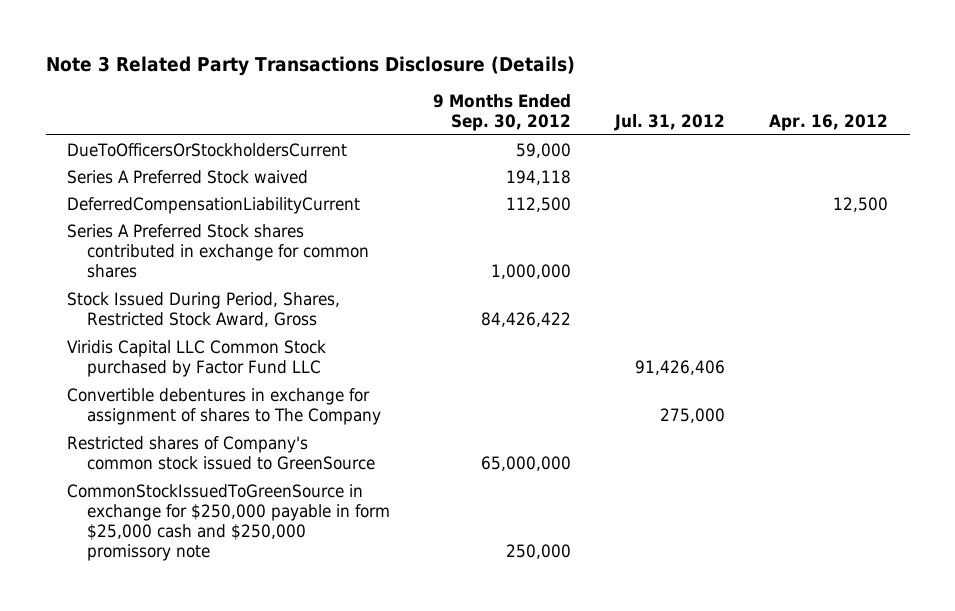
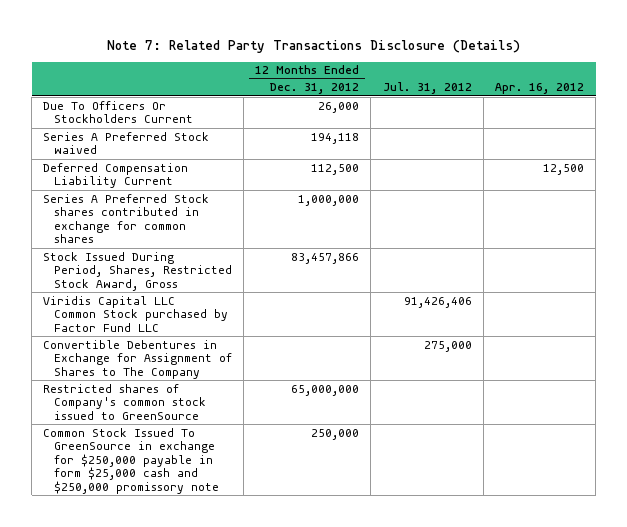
- Note 3 Related Party Transactions Disclosure (Details)
+ Note 7: Related Party Transactions Disclosure (Details)
- | 9 Months Ended Sep. 30, 2012 | Jul. 31, 2012 | Apr. 16, 2012
+ | 12 Months Ended Dec. 31, 2012 | Jul. 31, 2012 | Apr. 16, 2012
- DueToOfficersOrStockholdersCurrent | 59,000 | |
+ Due To Officers Or Stockholders Current | 26,000 | |
- DeferredCompensationLiabilityCurrent | 112,500 | | 12,500
+ Deferred Compensation Liability Current | 112,500 | | 12,500
- Convertible debentures in exchange for assignment of shares to The Company | | 275,000 |
+ Convertible Debentures in Exchange for Assignment of Shares to The Company | | 275,000 |
- CommonStockIssuedToGreenSource in exchange for $250,000 payable in form $25,000 cash and $250,000 promissory note | 250,000 | |
+ Common Stock Issued To GreenSource in exchange for $250,000 payable in form $25,000 cash and $250,000 promissory note | 250,000 | |

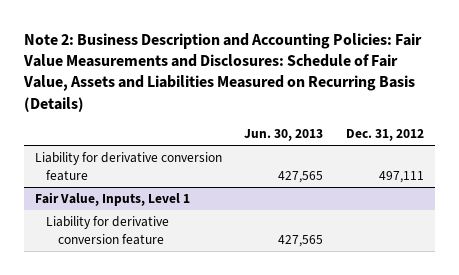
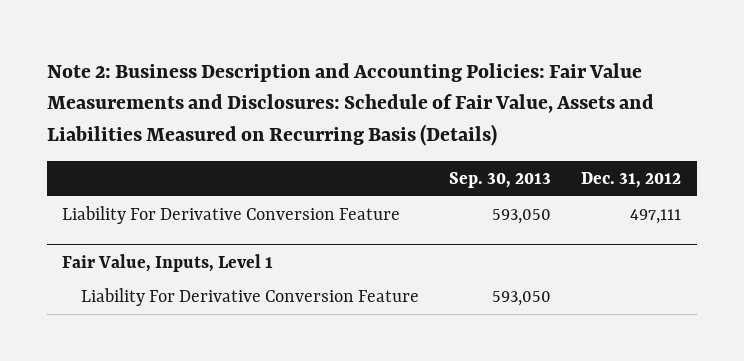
- | Jun. 30, 2013 | Dec. 31, 2012
+ | Sep. 30, 2013 | Dec. 31, 2012
- Liability for derivative conversion feature | 427,565 | 497,111
+ Liability For Derivative Conversion Feature | 593,050 | 497,111
@ Fair Value, Inputs, Level 1
- Liability for derivative conversion feature | 427,565 |
+ Liability For Derivative Conversion Feature | 593,050 |

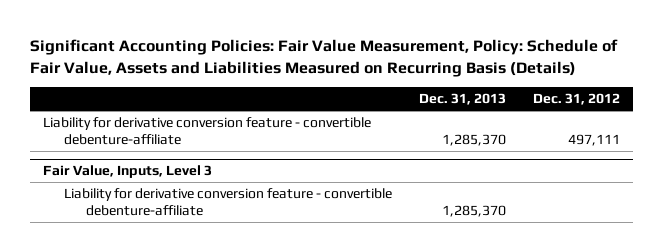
- Note 2: Business Description and Accounting Policies: Fair Value Measurements and Disclosures: Schedule of Fair Value, Assets and Liabilities Measured on Recurring Basis (Details)
+ Significant Accounting Policies: Fair Value Measurement, Policy: Schedule of Fair Value, Assets and Liabilities Measured on Recurring Basis (Details)
- | Sep. 30, 2013 | Dec. 31, 2012
+ | Dec. 31, 2013 | Dec. 31, 2012
- Liability For Derivative Conversion Feature | 593,050 | 497,111
- Fair Value, Inputs, Level 1
- Liability For Derivative Conversion Feature | 593,050 |
+ Liability for derivative conversion feature - convertible debenture-affiliate | 1,285,370 | 497,111
+ Fair Value, Inputs, Level 3
+ Liability for derivative conversion feature - convertible debenture-affiliate | 1,285,370 |

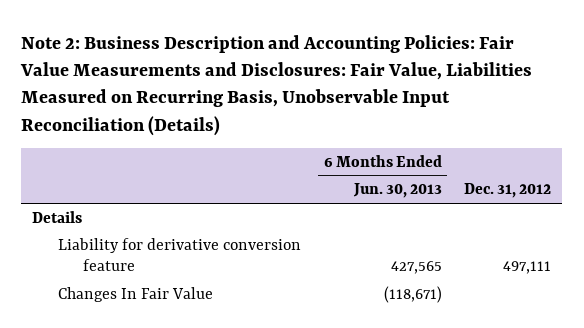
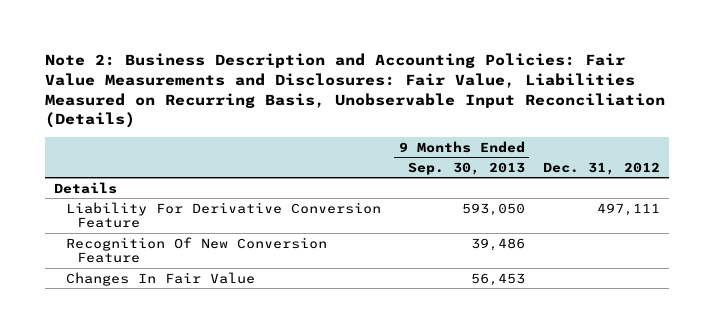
- | 6 Months Ended Jun. 30, 2013 | Dec. 31, 2012
+ | 9 Months Ended Sep. 30, 2013 | Dec. 31, 2012
- Liability for derivative conversion feature | 427,565 | 497,111
+ Liability For Derivative Conversion Feature | 593,050 | 497,111
+ Recognition Of New Conversion Feature | 39,486 |

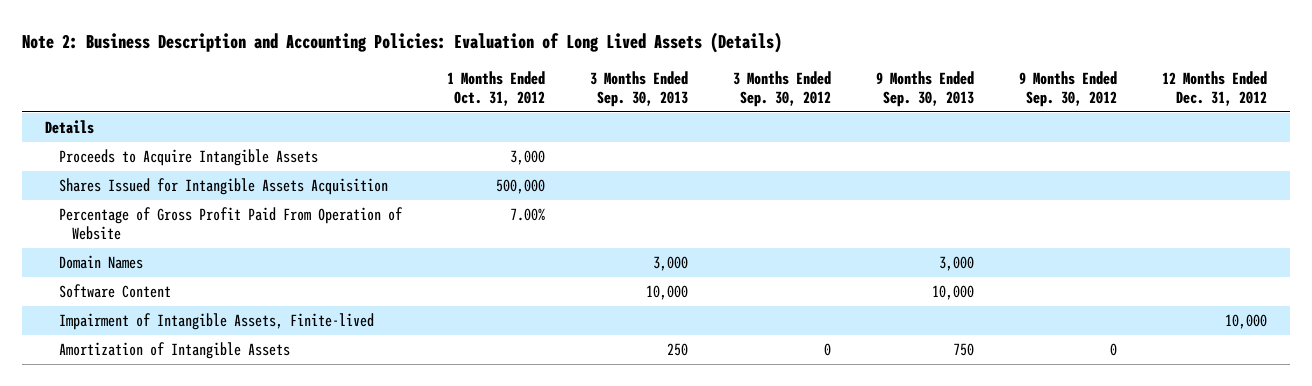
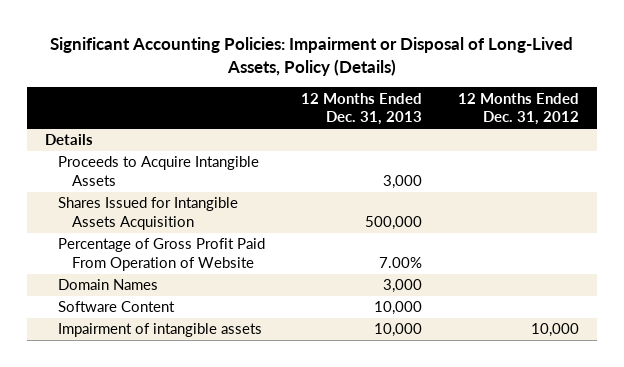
- Note 2: Business Description and Accounting Policies: Evaluation of Long Lived Assets (Details)
+ Significant Accounting Policies: Impairment or Disposal of Long-Lived Assets, Policy (Details)
- | 1 Months Ended Oct. 31, 2012 | 3 Months Ended Sep. 30, 2013 | 3 Months Ended Sep. 30, 2012 | 9 Months Ended Sep. 30, 2013 | 9 Months Ended Sep. 30, 2012 | 12 Months Ended Dec. 31, 2012
+ | 12 Months Ended Dec. 31, 2013 | 12 Months Ended Dec. 31, 2012
- Impairment of Intangible Assets, Finite-lived | | | | | | 10,000
- Amortization of Intangible Assets | | 250 | 0 | 750 | 0 |
+ Impairment of intangible assets | 10,000 | 10,000

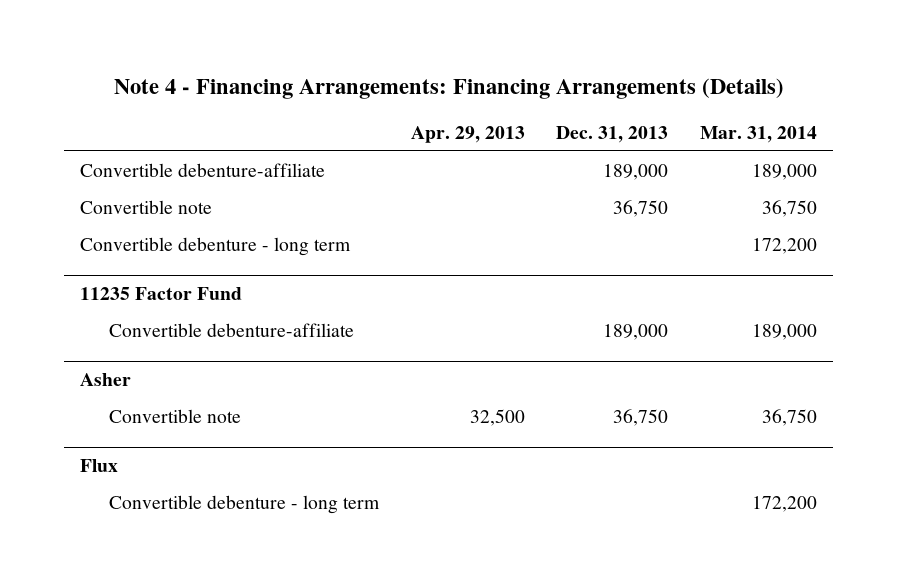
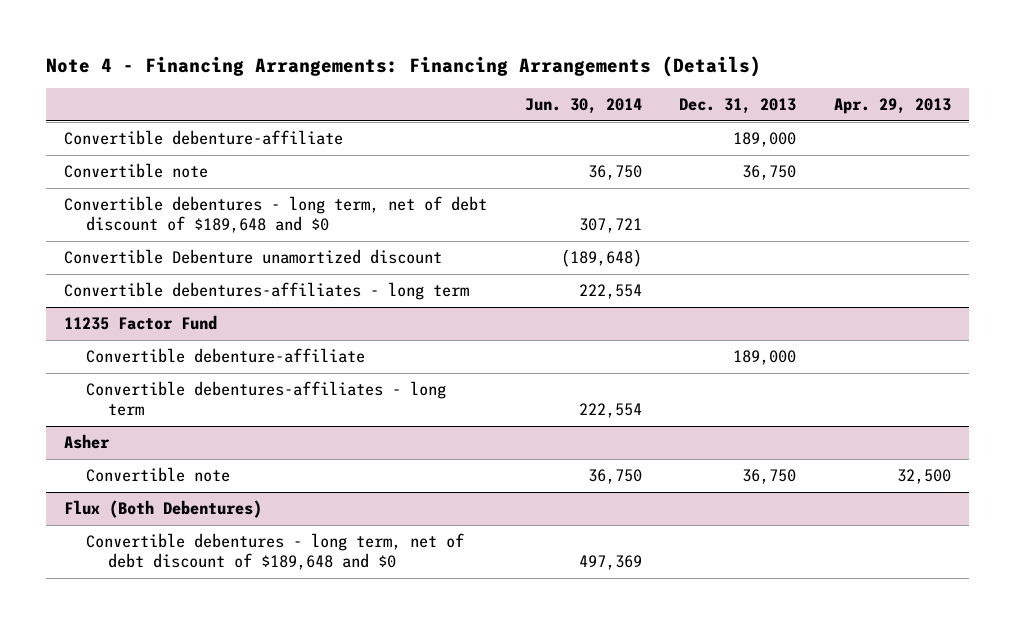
- | Apr. 29, 2013 | Dec. 31, 2013 | Mar. 31, 2014
+ | Jun. 30, 2014 | Dec. 31, 2013 | Apr. 29, 2013
- Convertible debenture - long term | | | 172,200
+ Convertible debentures - long term, net of debt discount of $189,648 and $0 | 307,721 | |
+ Convertible Debenture unamortized discount | (189,648) | |
+ Convertible debentures-affiliates - long term | 222,554 | |
@ 11235 Factor Fund
+ Convertible debentures-affiliates - long term | 222,554 | |
- Flux
- Convertible debenture - long term | | | 172,200
+ Flux (Both Debentures)
+ Convertible debentures - long term, net of debt discount of $189,648 and $0 | 497,369 | |

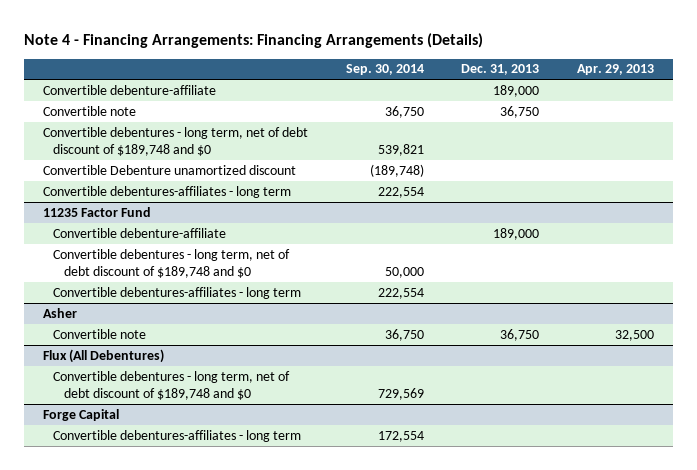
- | Jun. 30, 2014 | Dec. 31, 2013 | Apr. 29, 2013
+ | Sep. 30, 2014 | Dec. 31, 2013 | Apr. 29, 2013
- Convertible debentures - long term, net of debt discount of $189,648 and $0 | 307,721 | |
+ Convertible debentures - long term, net of debt discount of $189,748 and $0 | 539,821 | |
@ 11235 Factor Fund
+ Convertible debentures - long term, net of debt discount of $189,748 and $0 | 50,000 | |
- Flux (Both Debentures)
- Convertible debentures - long term, net of debt discount of $189,648 and $0 | 497,369 | |
+ Flux (All Debentures)
+ Convertible debentures - long term, net of debt discount of $189,748 and $0 | 729,569 | |
+ Forge Capital
+ Convertible debentures-affiliates - long term | 172,554 | |

